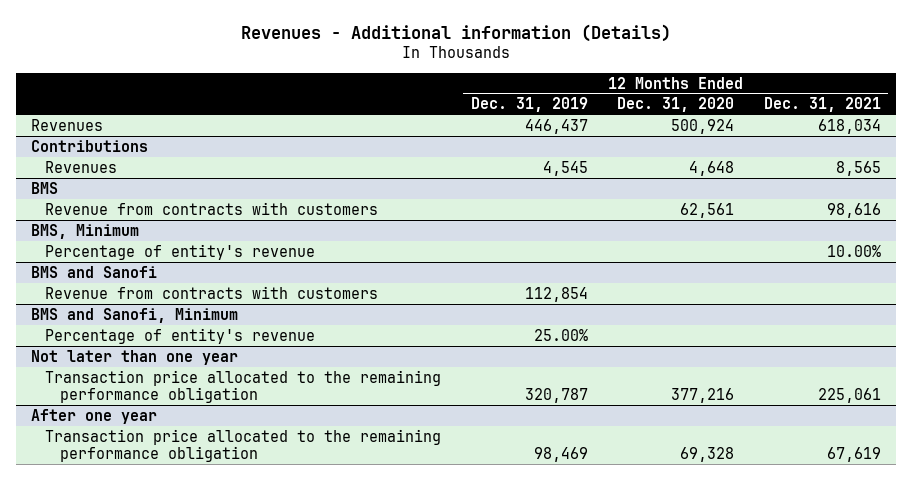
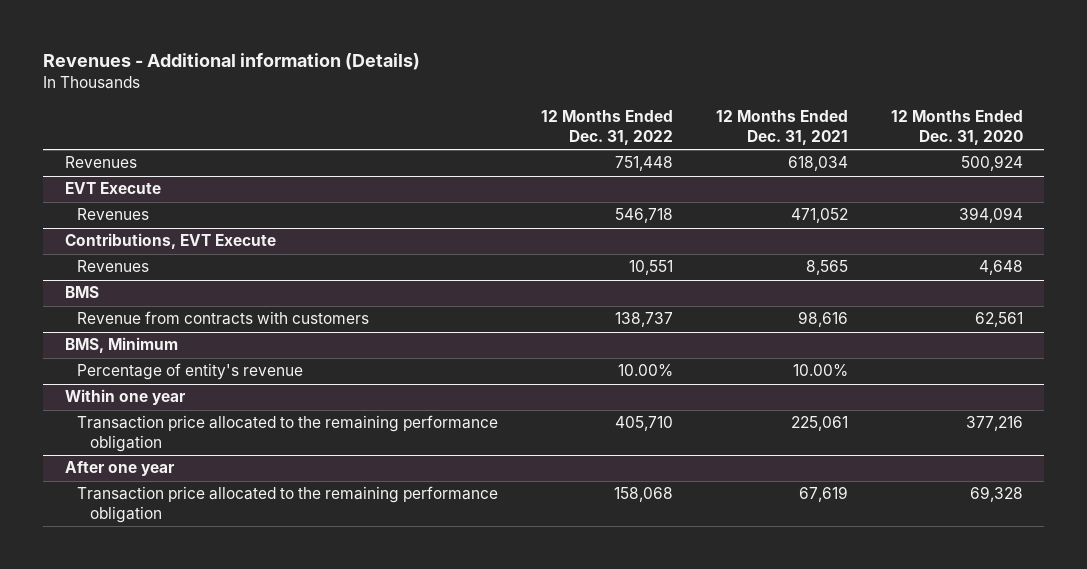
- | 12 Months Ended Dec. 31, 2019 | 12 Months Ended Dec. 31, 2020 | 12 Months Ended Dec. 31, 2021
+ | 12 Months Ended Dec. 31, 2022 | 12 Months Ended Dec. 31, 2021 | 12 Months Ended Dec. 31, 2020
- Contributions
+ EVT Execute
+ Revenues | 546,718 | 471,052 | 394,094
+ Contributions, EVT Execute
- BMS and Sanofi
- Revenue from contracts with customers | 112,854 | |
- BMS and Sanofi, Minimum
- Percentage of entity's revenue | 25.00% | |
- Not later than one year
+ Within one year

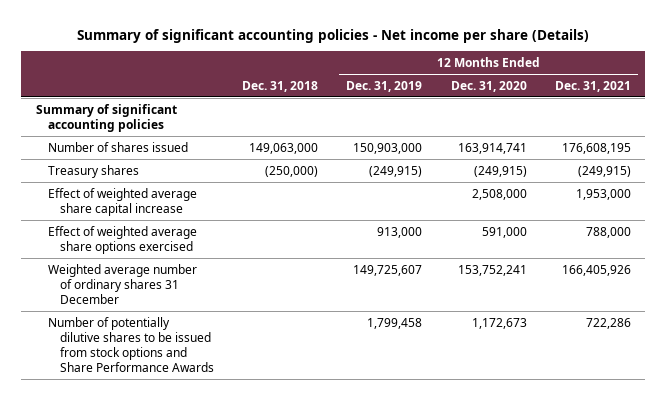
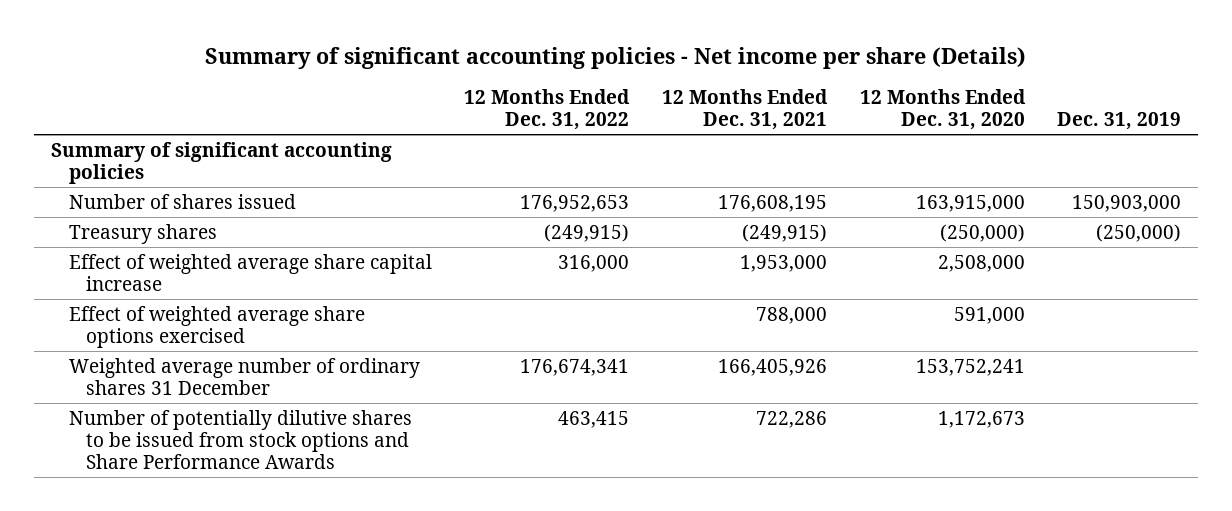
- | Dec. 31, 2018 | 12 Months Ended Dec. 31, 2019 | 12 Months Ended Dec. 31, 2020 | 12 Months Ended Dec. 31, 2021
+ | 12 Months Ended Dec. 31, 2022 | 12 Months Ended Dec. 31, 2021 | 12 Months Ended Dec. 31, 2020 | Dec. 31, 2019
- Number of shares issued | 149,063,000 | 150,903,000 | 163,914,741 | 176,608,195
- Treasury shares | (250,000) | (249,915) | (249,915) | (249,915)
+ Number of shares issued | 176,952,653 | 176,608,195 | 163,915,000 | 150,903,000
+ Treasury shares | (249,915) | (249,915) | (250,000) | (250,000)

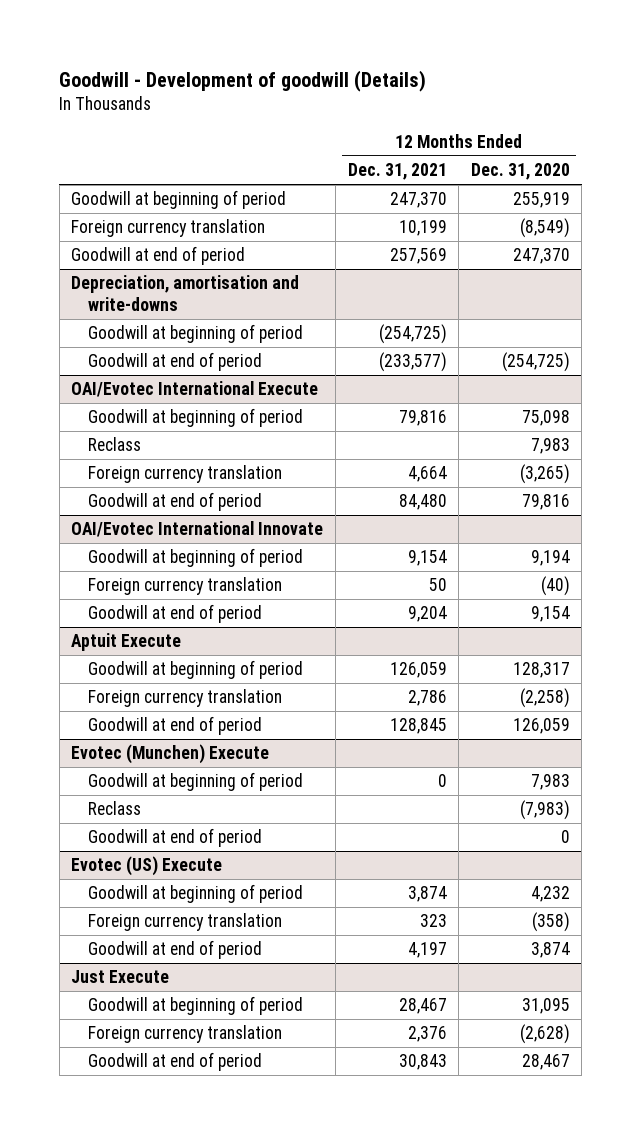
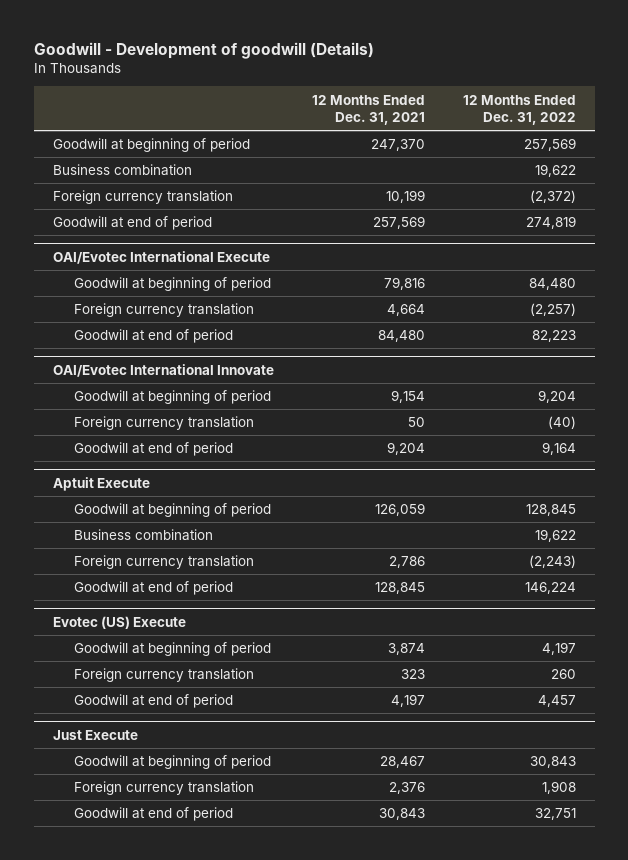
- | 12 Months Ended Dec. 31, 2021 | 12 Months Ended Dec. 31, 2020
+ | 12 Months Ended Dec. 31, 2021 | 12 Months Ended Dec. 31, 2022
+ Business combination | | 19,622
- Depreciation, amortisation and write-downs
- Goodwill at beginning of period | (254,725) |
- Goodwill at end of period | (233,577) | (254,725)
@ OAI/Evotec International Execute
- Reclass | | 7,983
@ Aptuit Execute
+ Business combination | | 19,622
- Evotec (Munchen) Execute
- Goodwill at beginning of period | 0 | 7,983
- Reclass | | (7,983)
- Goodwill at end of period | | 0

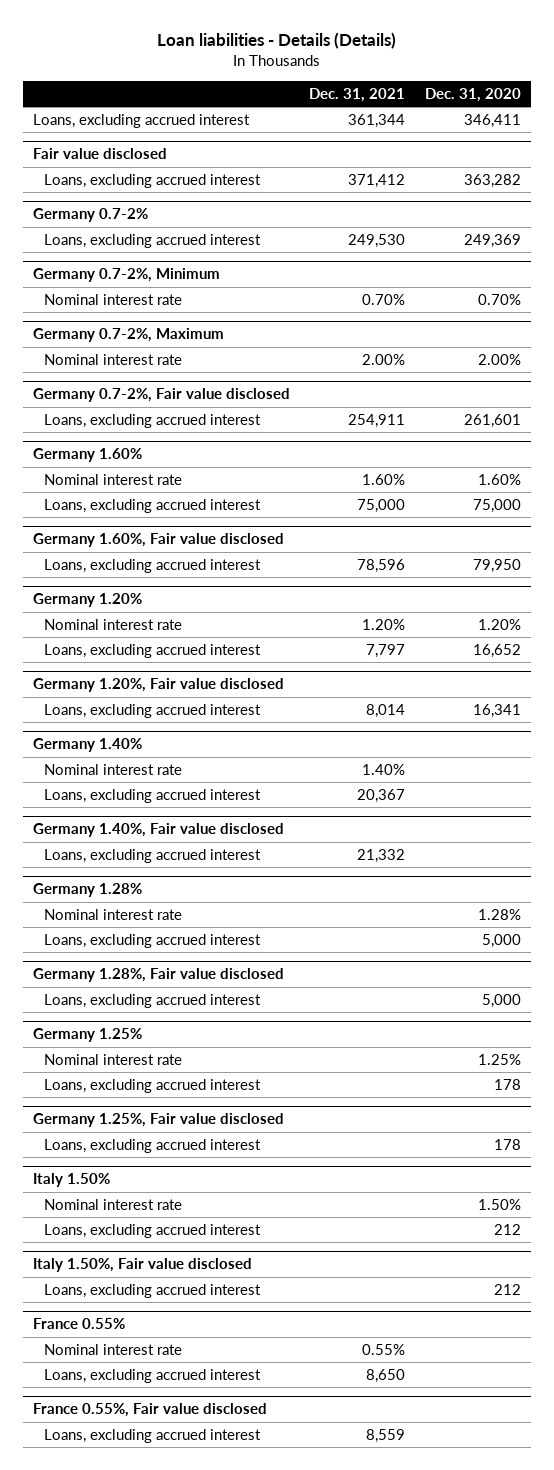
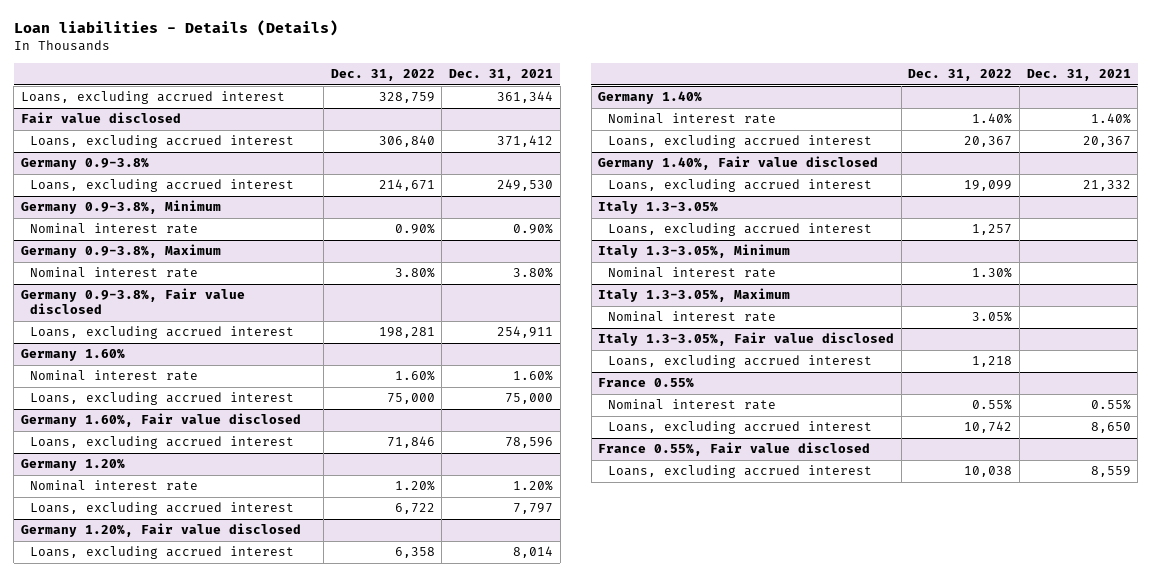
- | Dec. 31, 2021 | Dec. 31, 2020
+ | Dec. 31, 2022 | Dec. 31, 2021
- Germany 0.7-2%
+ Germany 0.9-3.8%
- Germany 0.7-2%, Minimum
- Nominal interest rate | 0.70% | 0.70%
- Germany 0.7-2%, Maximum
- Nominal interest rate | 2.00% | 2.00%
- Germany 0.7-2%, Fair value disclosed
+ Germany 0.9-3.8%, Minimum
+ Nominal interest rate | 0.90% | 0.90%
+ Germany 0.9-3.8%, Maximum
+ Nominal interest rate | 3.80% | 3.80%
+ Germany 0.9-3.8%, Fair value disclosed
- Germany 1.28%
- Nominal interest rate | | 1.28%
- Loans, excluding accrued interest | | 5,000
- Germany 1.28%, Fair value disclosed
+ Italy 1.3-3.05%
- Germany 1.25%
+ Italy 1.3-3.05%, Minimum
- Loans, excluding accrued interest | | 178
- Germany 1.25%, Fair value disclosed
- Loans, excluding accrued interest | | 178
- Italy 1.50%
+ Italy 1.3-3.05%, Maximum
- Loans, excluding accrued interest | | 212
- Italy 1.50%, Fair value disclosed
+ Italy 1.3-3.05%, Fair value disclosed

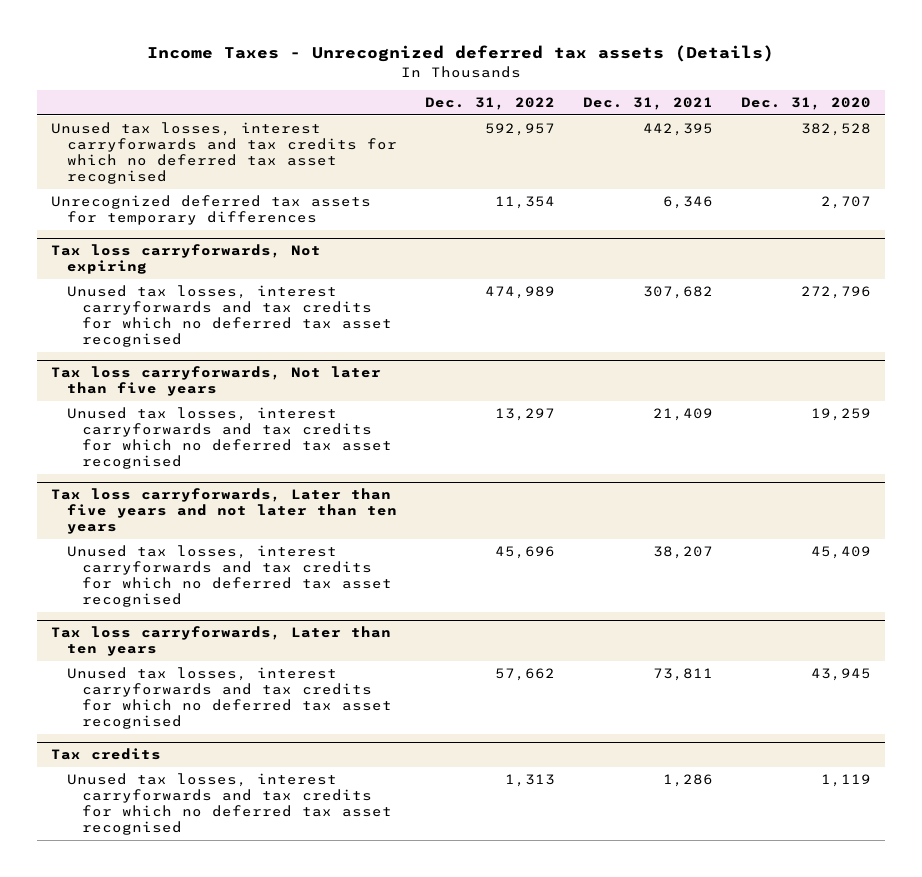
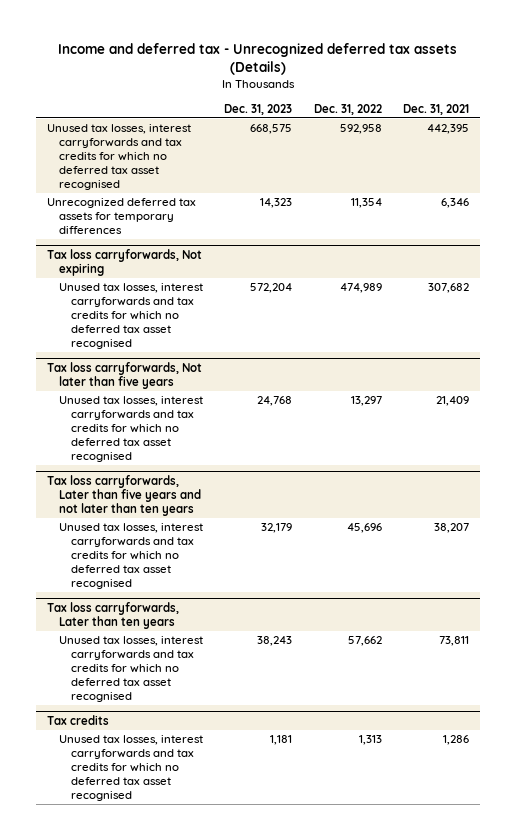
- Income Taxes - Unrecognized deferred tax assets (Details)
+ Income and deferred tax - Unrecognized deferred tax assets (Details)
- | Dec. 31, 2022 | Dec. 31, 2021 | Dec. 31, 2020
+ | Dec. 31, 2023 | Dec. 31, 2022 | Dec. 31, 2021
- Unused tax losses, interest carryforwards and tax credits for which no deferred tax asset recognised | 592,957 | 442,395 | 382,528
+ Unused tax losses, interest carryforwards and tax credits for which no deferred tax asset recognised | 668,575 | 592,958 | 442,395

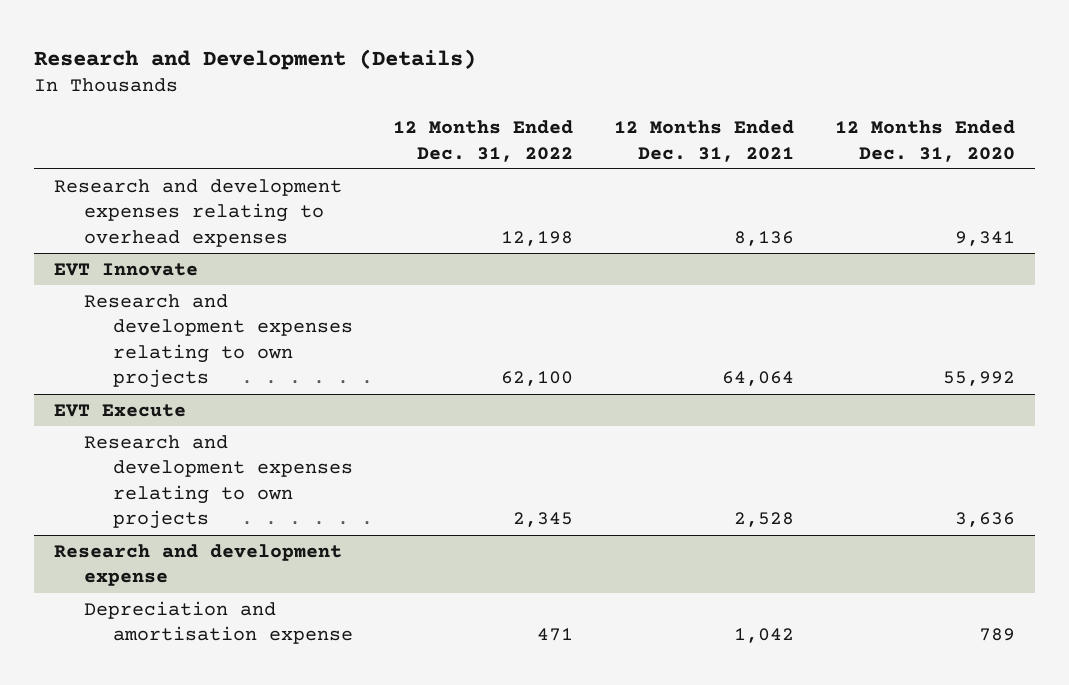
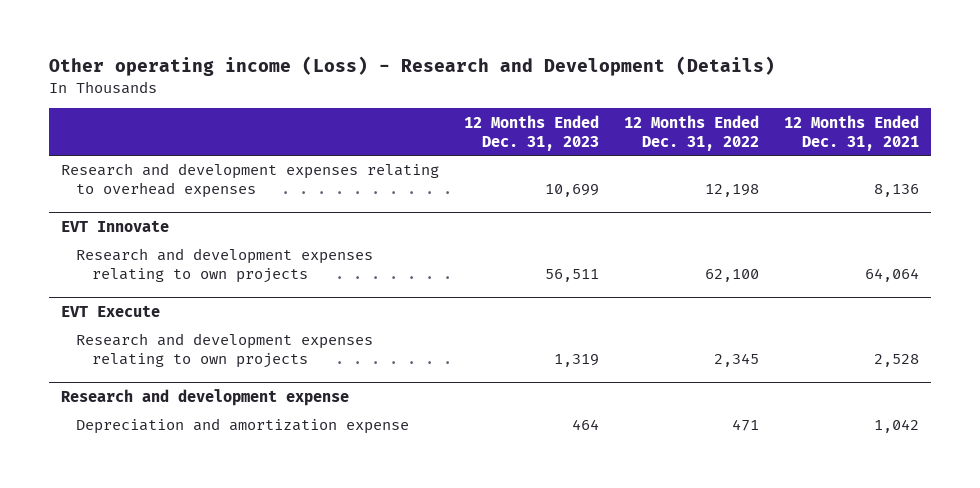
- Research and Development (Details)
+ Other operating income (Loss) - Research and Development (Details)
- | 12 Months Ended Dec. 31, 2022 | 12 Months Ended Dec. 31, 2021 | 12 Months Ended Dec. 31, 2020
+ | 12 Months Ended Dec. 31, 2023 | 12 Months Ended Dec. 31, 2022 | 12 Months Ended Dec. 31, 2021
@ Research and development expense
- Depreciation and amortisation expense | 471 | 1,042 | 789
+ Depreciation and amortization expense | 464 | 471 | 1,042

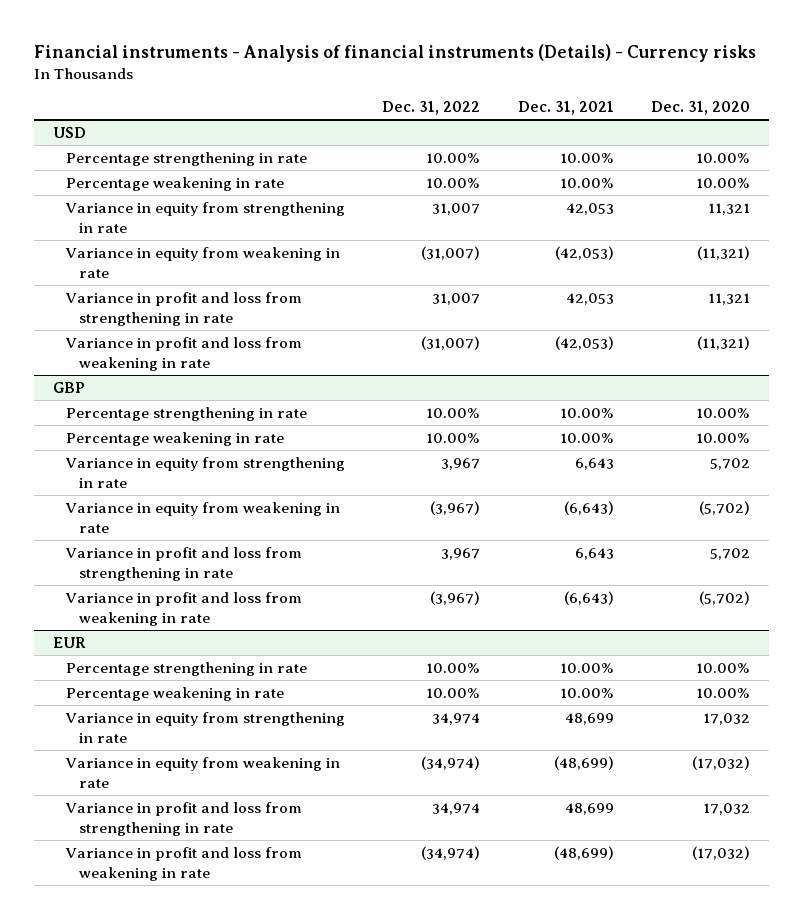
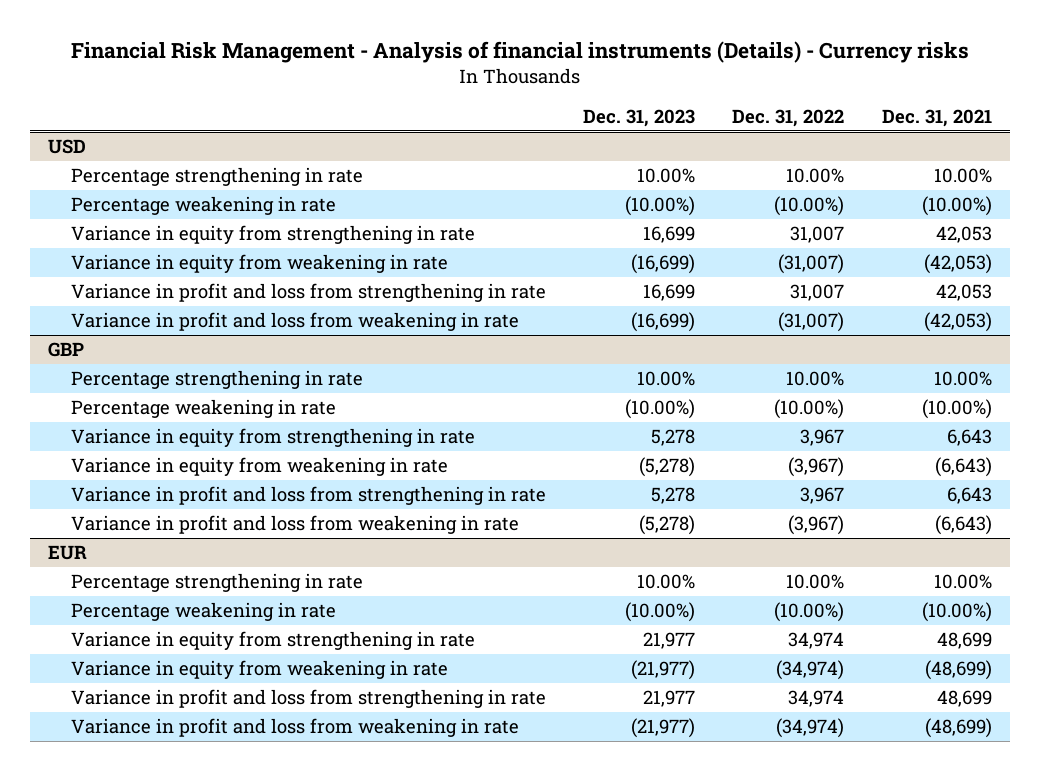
- Financial instruments - Analysis of financial instruments (Details) - Currency risks
+ Financial Risk Management - Analysis of financial instruments (Details) - Currency risks
- | Dec. 31, 2022 | Dec. 31, 2021 | Dec. 31, 2020
+ | Dec. 31, 2023 | Dec. 31, 2022 | Dec. 31, 2021
@ USD
- Percentage weakening in rate | 10.00% | 10.00% | 10.00%
+ Percentage weakening in rate | (10.00%) | (10.00%) | (10.00%)
@ GBP
- Percentage weakening in rate | 10.00% | 10.00% | 10.00%
+ Percentage weakening in rate | (10.00%) | (10.00%) | (10.00%)
@ EUR
- Percentage weakening in rate | 10.00% | 10.00% | 10.00%
+ Percentage weakening in rate | (10.00%) | (10.00%) | (10.00%)

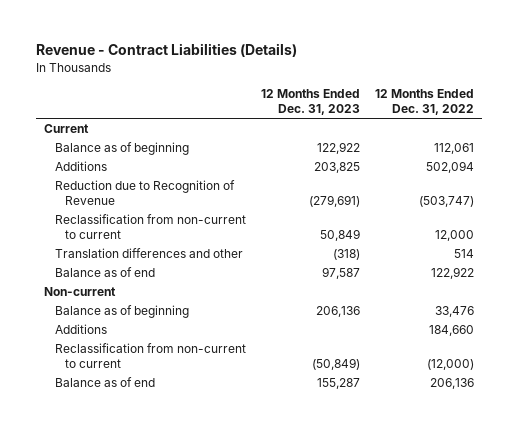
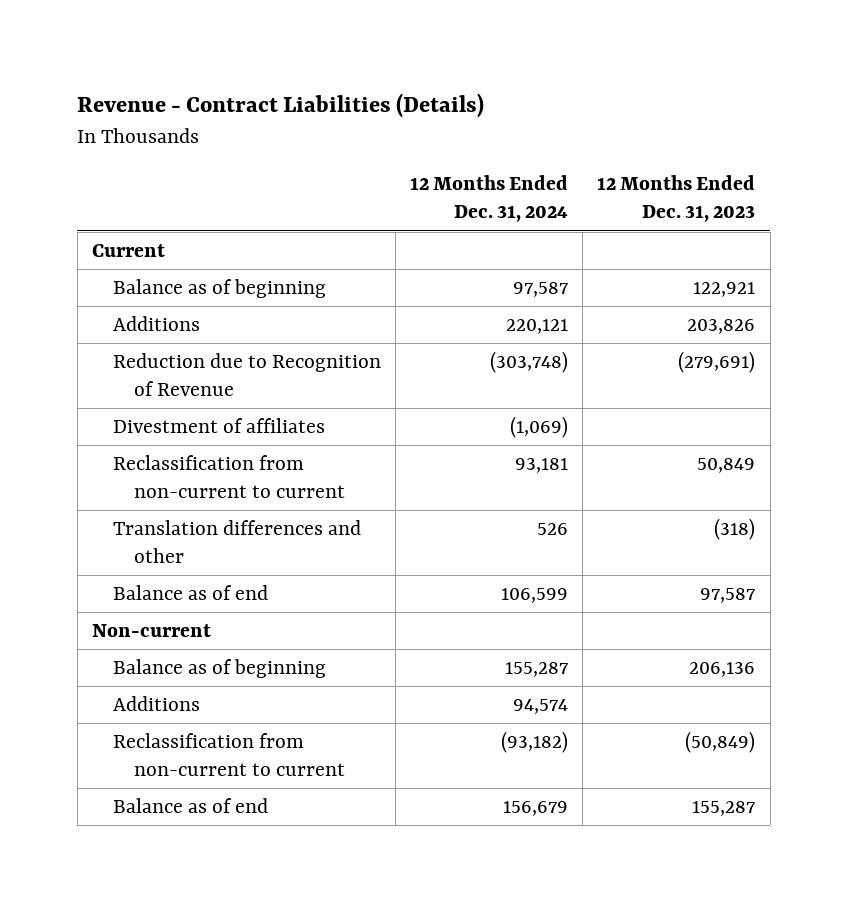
- | 12 Months Ended Dec. 31, 2023 | 12 Months Ended Dec. 31, 2022
+ | 12 Months Ended Dec. 31, 2024 | 12 Months Ended Dec. 31, 2023
- Balance as of beginning | 122,922 | 112,061
- Additions | 203,825 | 502,094
+ Balance as of beginning | 97,587 | 122,921
+ Additions | 220,121 | 203,826
+ Divestment of affiliates | (1,069) |

